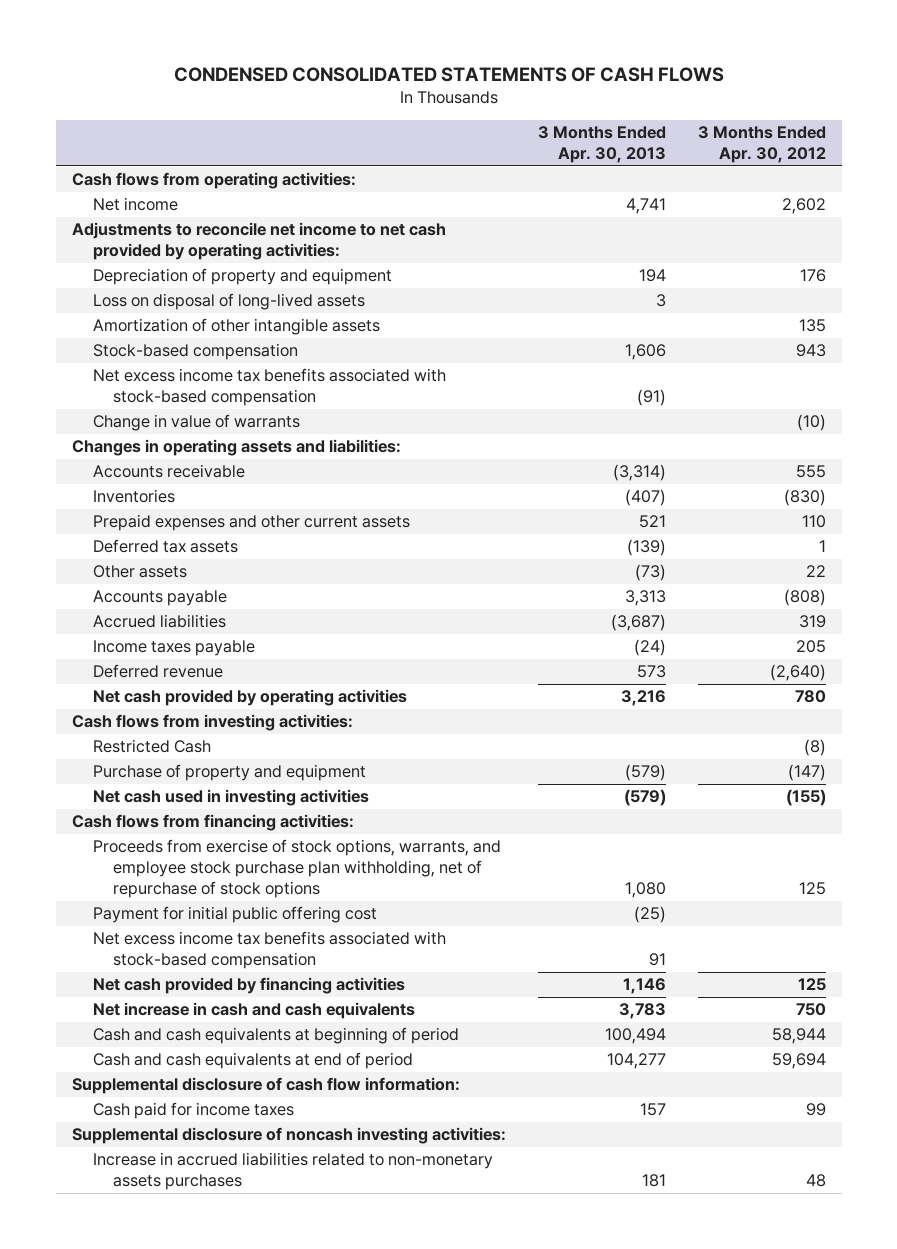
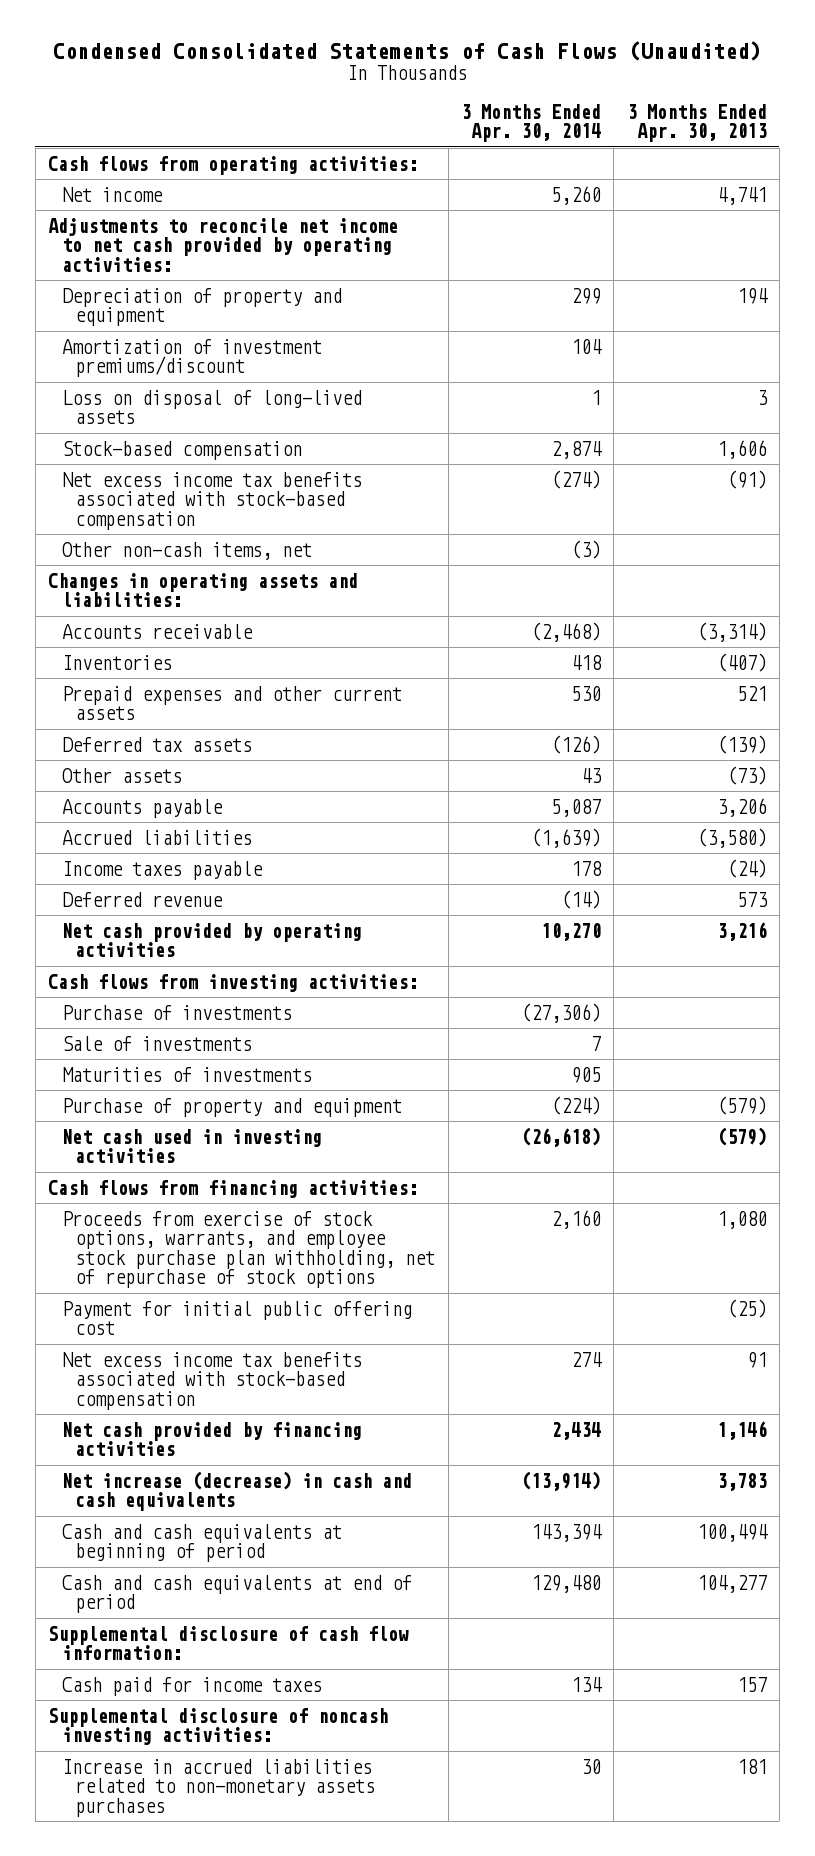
- CONDENSED CONSOLIDATED STATEMENTS OF CASH FLOWS
+ Condensed Consolidated Statements of Cash Flows (Unaudited)
- | 3 Months Ended Apr. 30, 2013 | 3 Months Ended Apr. 30, 2012
+ | 3 Months Ended Apr. 30, 2014 | 3 Months Ended Apr. 30, 2013
+ Amortization of investment premiums/discount | 104 |
- Amortization of other intangible assets | | 135
- Change in value of warrants | | (10)
+ Other non-cash items, net | (3) |
- Accounts payable | 3,313 | (808)
- Accrued liabilities | (3,687) | 319
+ Accounts payable | 5,087 | 3,206
+ Accrued liabilities | (1,639) | (3,580)
- Restricted Cash | | (8)
+ Purchase of investments | (27,306) |
+ Sale of investments | 7 |
+ Maturities of investments | 905 |
- Net increase in cash and cash equivalents | 3,783 | 750
+ Net increase (decrease) in cash and cash equivalents | (13,914) | 3,783

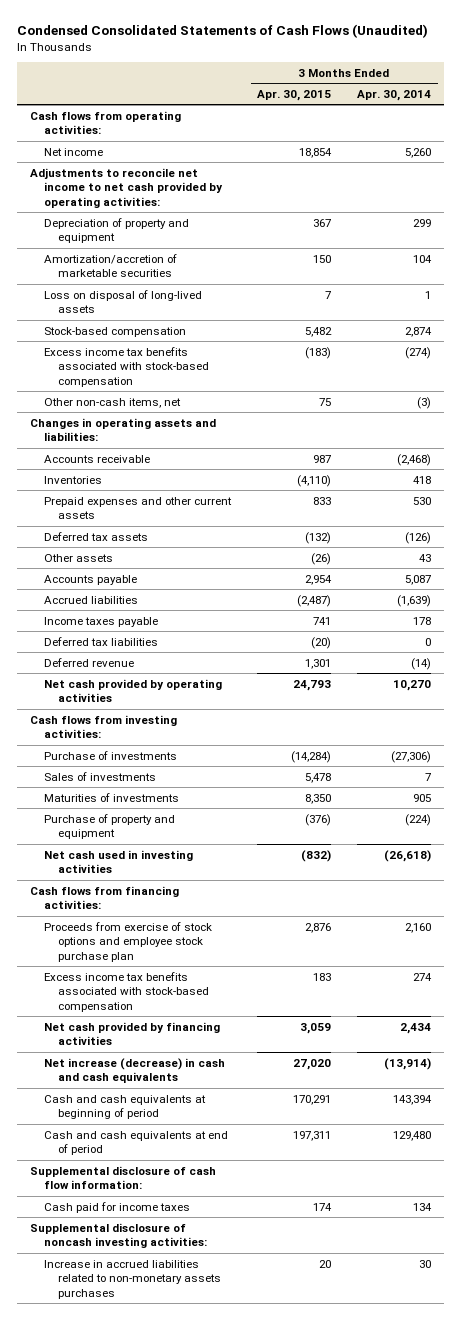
- | 3 Months Ended Apr. 30, 2014 | 3 Months Ended Apr. 30, 2013
+ | 3 Months Ended Apr. 30, 2015 | 3 Months Ended Apr. 30, 2014
- Amortization of investment premiums/discount | 104 |
+ Amortization/accretion of marketable securities | 150 | 104
- Net excess income tax benefits associated with stock-based compensation | (274) | (91)
+ Excess income tax benefits associated with stock-based compensation | (183) | (274)
+ Deferred tax liabilities | (20) | 0
- Sale of investments | 7 |
+ Sales of investments | 5,478 | 7
- Proceeds from exercise of stock options, warrants, and employee stock purchase plan withholding, net of repurchase of stock options | 2,160 | 1,080
- Payment for initial public offering cost | | (25)
- Net excess income tax benefits associated with stock-based compensation | 274 | 91
+ Proceeds from exercise of stock options and employee stock purchase plan | 2,876 | 2,160
+ Excess income tax benefits associated with stock-based compensation | 183 | 274

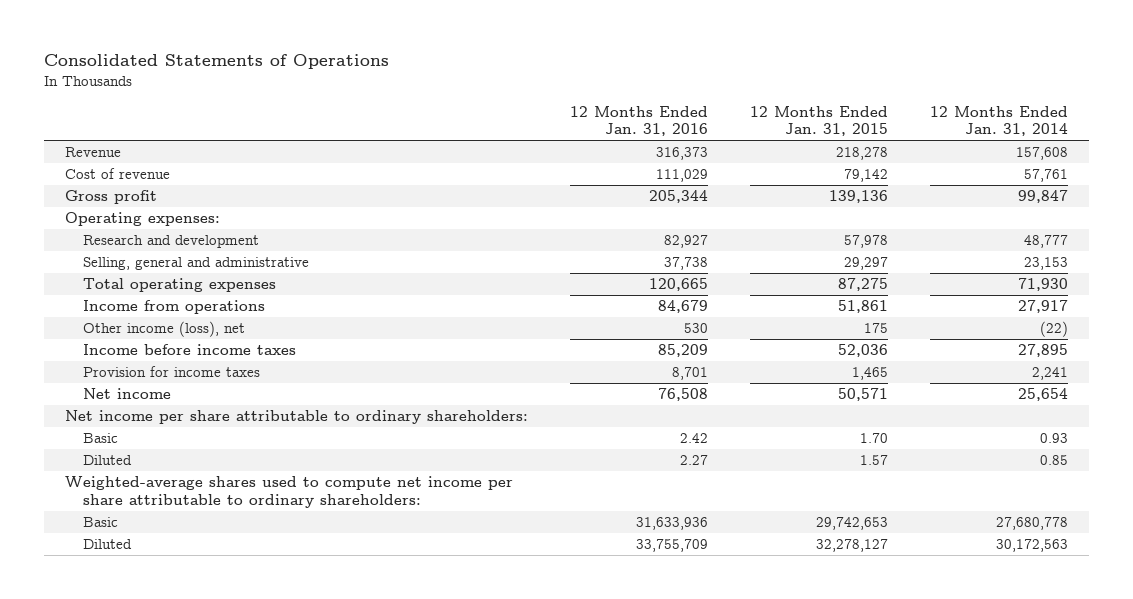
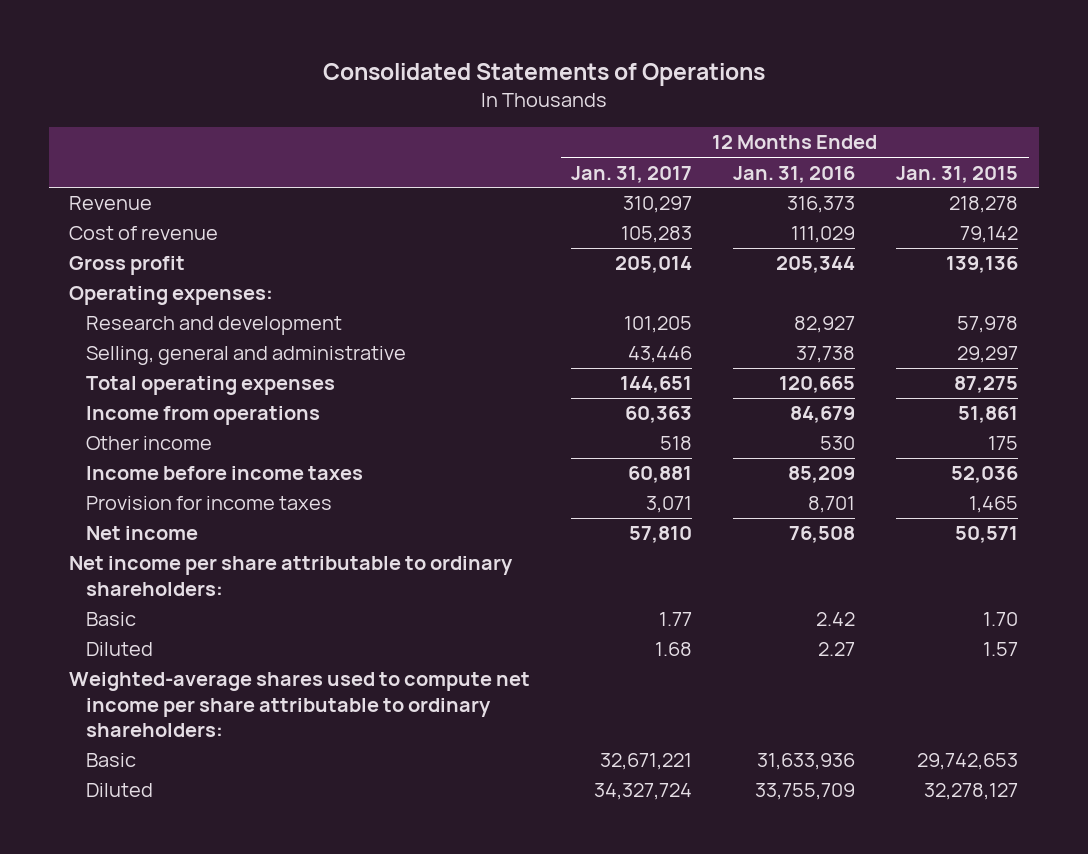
- | 12 Months Ended Jan. 31, 2016 | 12 Months Ended Jan. 31, 2015 | 12 Months Ended Jan. 31, 2014
+ | 12 Months Ended Jan. 31, 2017 | 12 Months Ended Jan. 31, 2016 | 12 Months Ended Jan. 31, 2015
- Other income (loss), net | 530 | 175 | (22)
+ Other income | 518 | 530 | 175

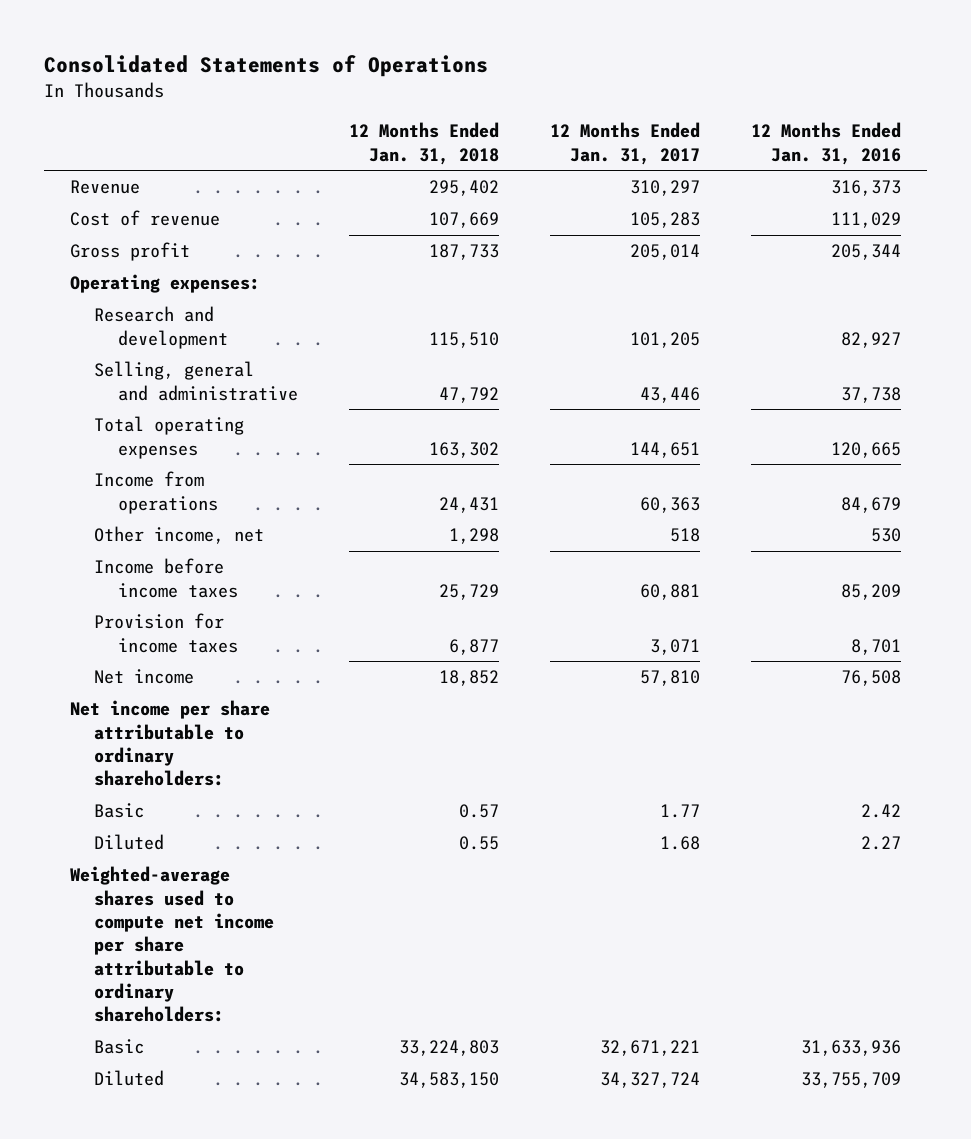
- | 12 Months Ended Jan. 31, 2017 | 12 Months Ended Jan. 31, 2016 | 12 Months Ended Jan. 31, 2015
+ | 12 Months Ended Jan. 31, 2018 | 12 Months Ended Jan. 31, 2017 | 12 Months Ended Jan. 31, 2016
- Other income | 518 | 530 | 175
+ Other income, net | 1,298 | 518 | 530

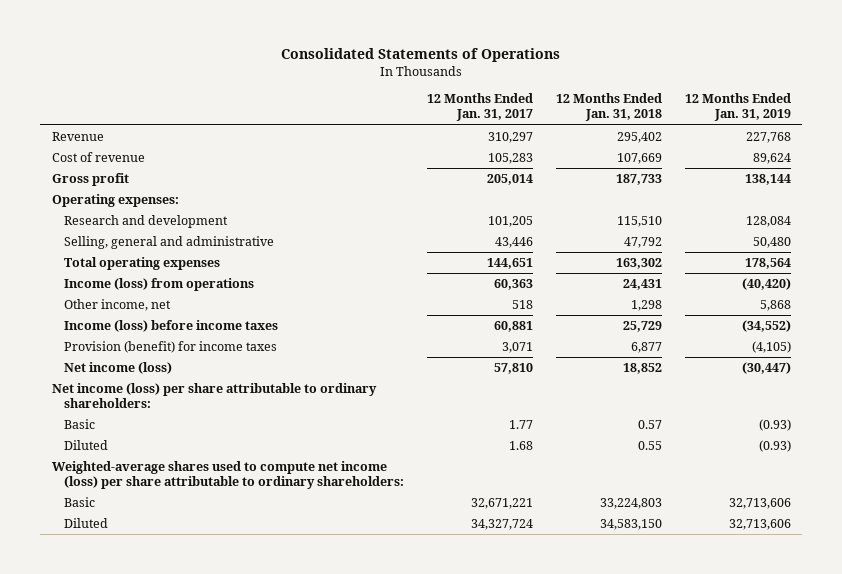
- | 12 Months Ended Jan. 31, 2018 | 12 Months Ended Jan. 31, 2017 | 12 Months Ended Jan. 31, 2016
+ | 12 Months Ended Jan. 31, 2017 | 12 Months Ended Jan. 31, 2018 | 12 Months Ended Jan. 31, 2019
- Income from operations | 24,431 | 60,363 | 84,679
+ Income (loss) from operations | 60,363 | 24,431 | (40,420)
- Income before income taxes | 25,729 | 60,881 | 85,209
- Provision for income taxes | 6,877 | 3,071 | 8,701
- Net income | 18,852 | 57,810 | 76,508
- Net income per share attributable to ordinary shareholders:
+ Income (loss) before income taxes | 60,881 | 25,729 | (34,552)
+ Provision (benefit) for income taxes | 3,071 | 6,877 | (4,105)
+ Net income (loss) | 57,810 | 18,852 | (30,447)
+ Net income (loss) per share attributable to ordinary shareholders:
- Weighted-average shares used to compute net income per share attributable to ordinary shareholders:
+ Weighted-average shares used to compute net income (loss) per share attributable to ordinary shareholders:

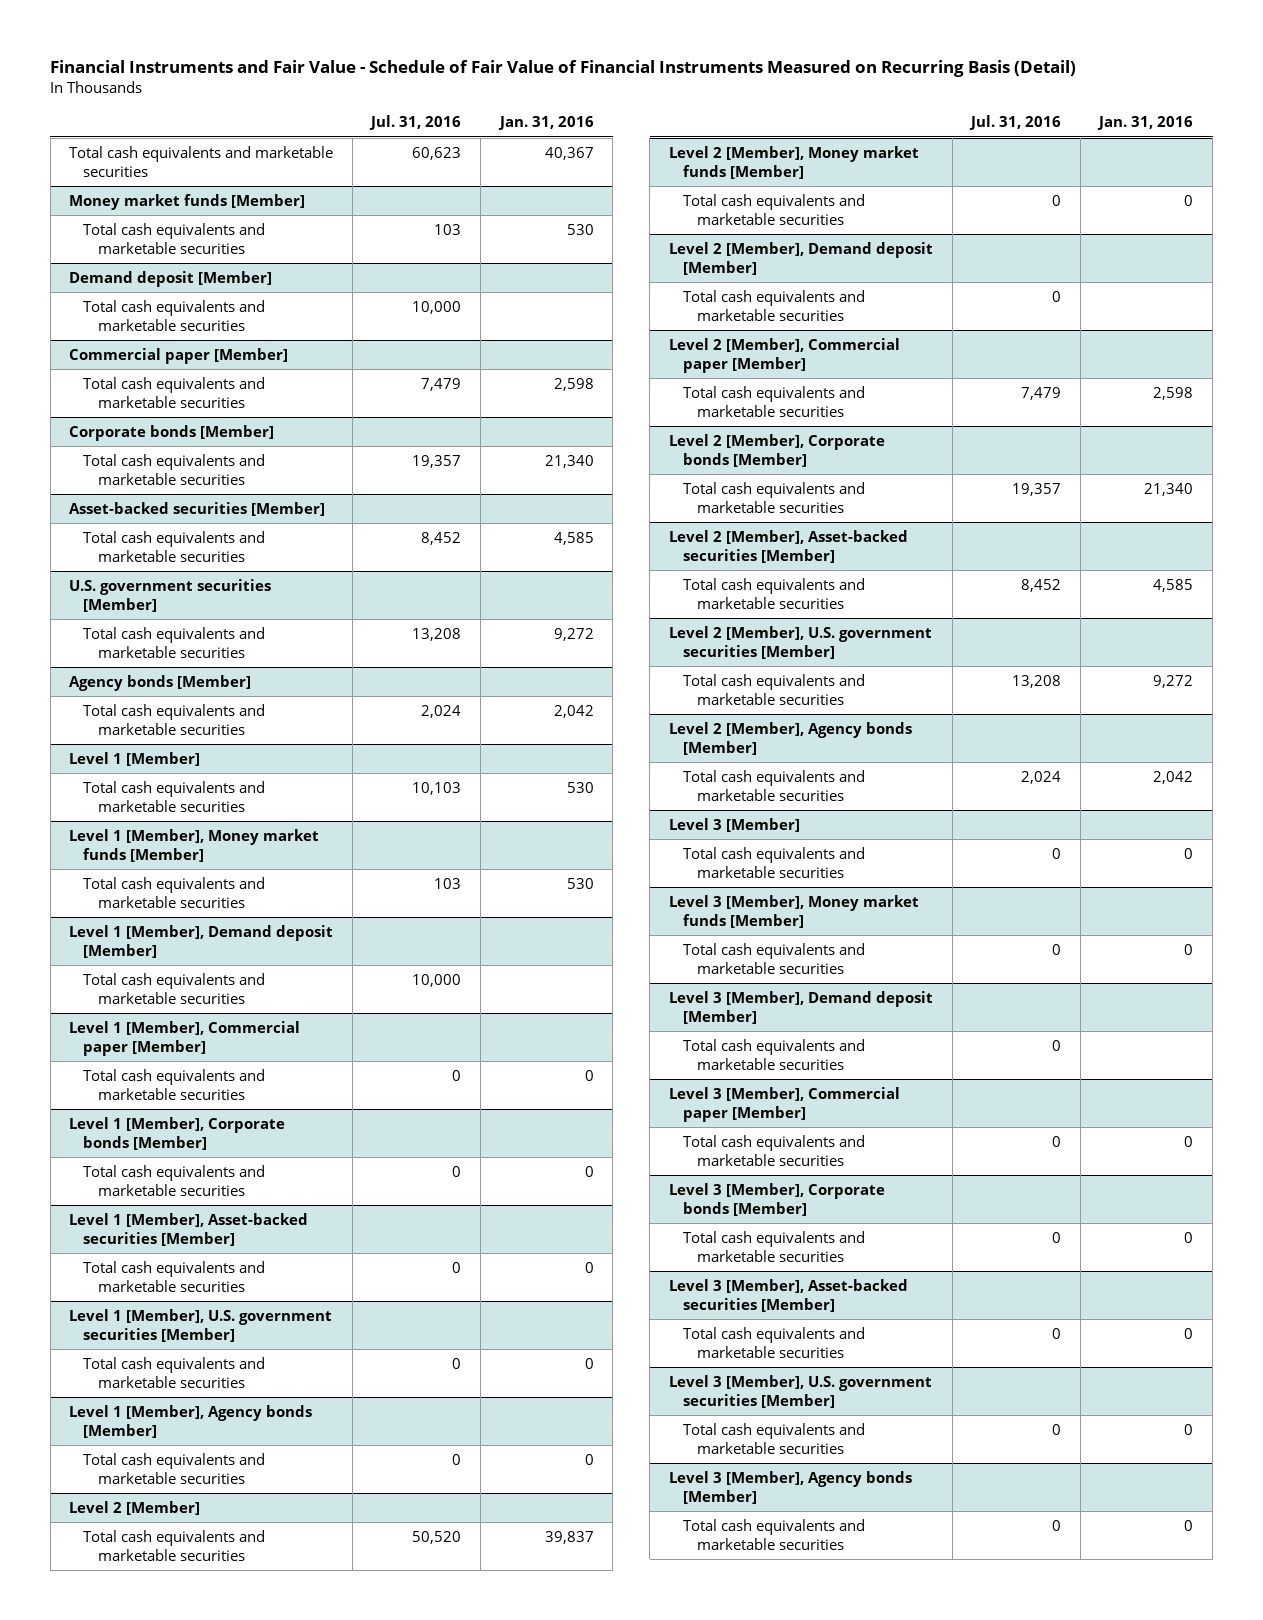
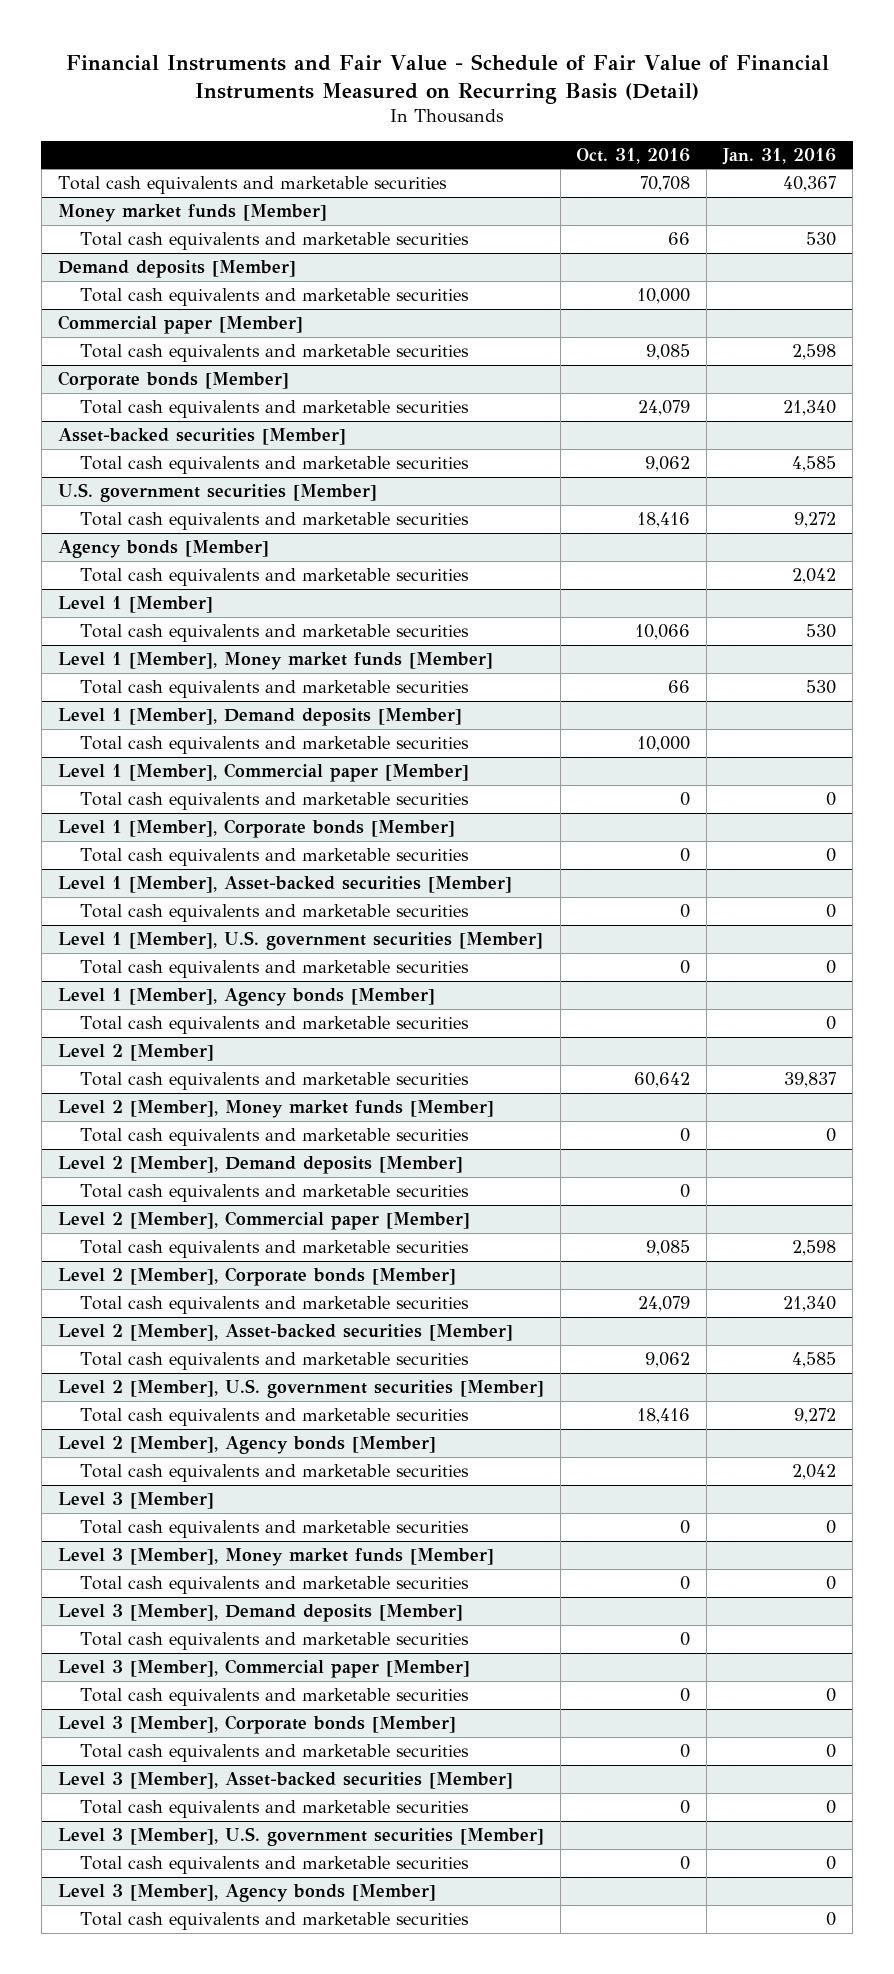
- | Jul. 31, 2016 | Jan. 31, 2016
+ | Oct. 31, 2016 | Jan. 31, 2016
- Demand deposit [Member]
+ Demand deposits [Member]
- Level 1 [Member], Demand deposit [Member]
+ Level 1 [Member], Demand deposits [Member]
- Level 2 [Member], Demand deposit [Member]
+ Level 2 [Member], Demand deposits [Member]
- Level 3 [Member], Demand deposit [Member]
+ Level 3 [Member], Demand deposits [Member]

